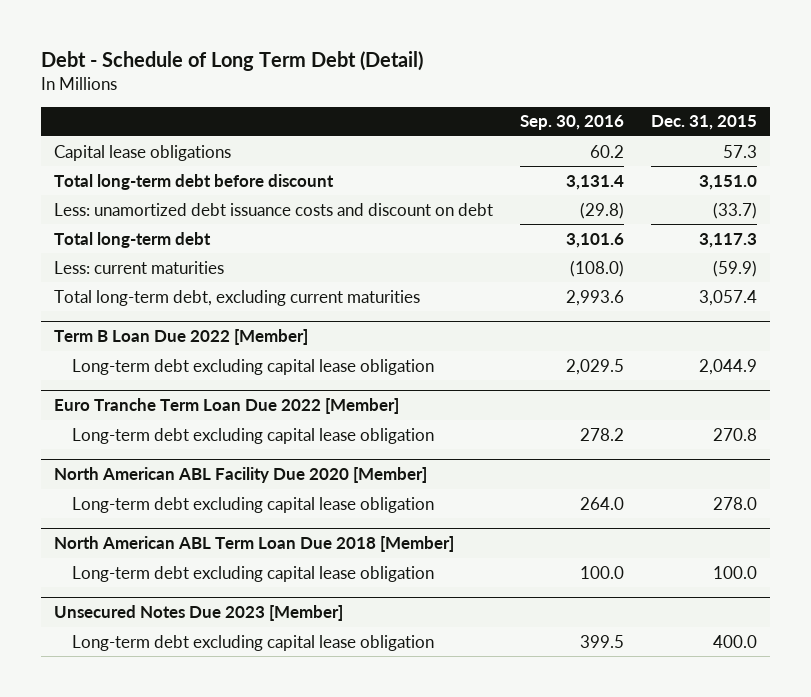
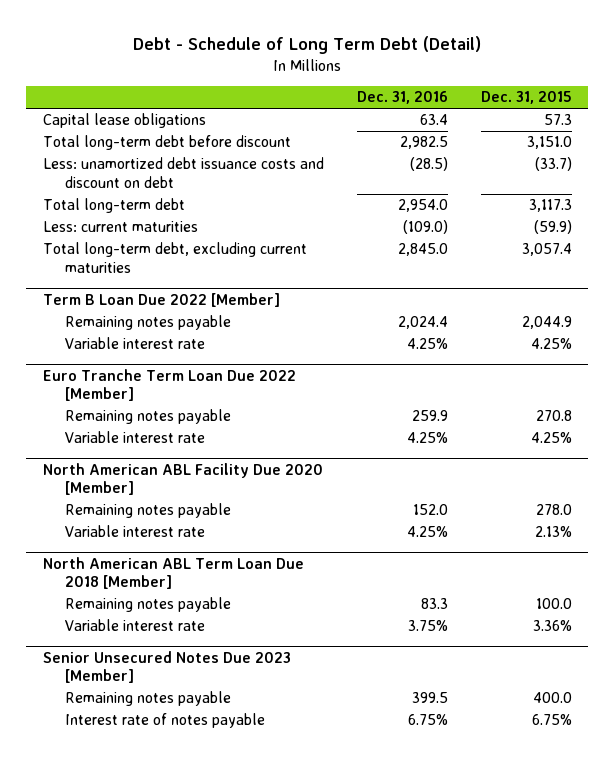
- | Sep. 30, 2016 | Dec. 31, 2015
+ | Dec. 31, 2016 | Dec. 31, 2015
@ Term B Loan Due 2022 [Member]
- Long-term debt excluding capital lease obligation | 2,029.5 | 2,044.9
+ Remaining notes payable | 2,024.4 | 2,044.9
+ Variable interest rate | 4.25% | 4.25%
@ Euro Tranche Term Loan Due 2022 [Member]
- Long-term debt excluding capital lease obligation | 278.2 | 270.8
+ Remaining notes payable | 259.9 | 270.8
+ Variable interest rate | 4.25% | 4.25%
@ North American ABL Facility Due 2020 [Member]
- Long-term debt excluding capital lease obligation | 264.0 | 278.0
+ Remaining notes payable | 152.0 | 278.0
+ Variable interest rate | 4.25% | 2.13%
@ North American ABL Term Loan Due 2018 [Member]
- Long-term debt excluding capital lease obligation | 100.0 | 100.0
- Unsecured Notes Due 2023 [Member]
- Long-term debt excluding capital lease obligation | 399.5 | 400.0
@ North American ABL Term Loan Due 2018 [Member]
+ Remaining notes payable | 83.3 | 100.0
+ Variable interest rate | 3.75% | 3.36%
+ Senior Unsecured Notes Due 2023 [Member]
+ Remaining notes payable | 399.5 | 400.0
+ Interest rate of notes payable | 6.75% | 6.75%

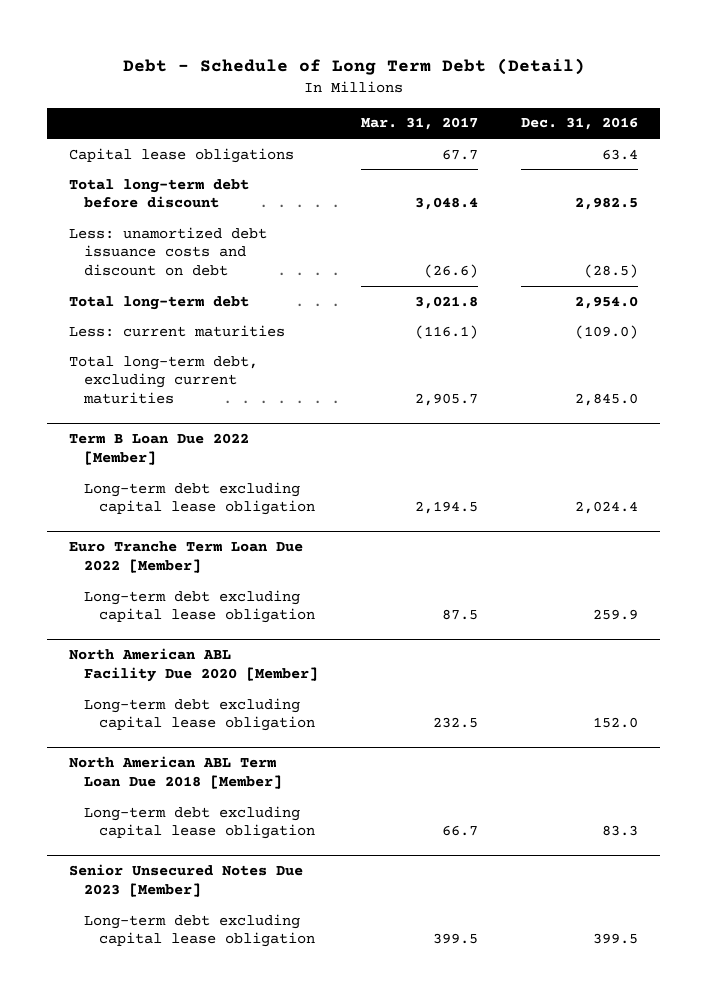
- | Dec. 31, 2016 | Dec. 31, 2015
+ | Mar. 31, 2017 | Dec. 31, 2016
@ Term B Loan Due 2022 [Member]
- Remaining notes payable | 2,024.4 | 2,044.9
- Variable interest rate | 4.25% | 4.25%
+ Long-term debt excluding capital lease obligation | 2,194.5 | 2,024.4
@ Euro Tranche Term Loan Due 2022 [Member]
- Remaining notes payable | 259.9 | 270.8
- Variable interest rate | 4.25% | 4.25%
+ Long-term debt excluding capital lease obligation | 87.5 | 259.9
@ North American ABL Facility Due 2020 [Member]
- Remaining notes payable | 152.0 | 278.0
- Variable interest rate | 4.25% | 2.13%
+ Long-term debt excluding capital lease obligation | 232.5 | 152.0
@ North American ABL Term Loan Due 2018 [Member]
- Remaining notes payable | 83.3 | 100.0
- Variable interest rate | 3.75% | 3.36%
+ Long-term debt excluding capital lease obligation | 66.7 | 83.3
@ Senior Unsecured Notes Due 2023 [Member]
- Remaining notes payable | 399.5 | 400.0
- Interest rate of notes payable | 6.75% | 6.75%
+ Long-term debt excluding capital lease obligation | 399.5 | 399.5

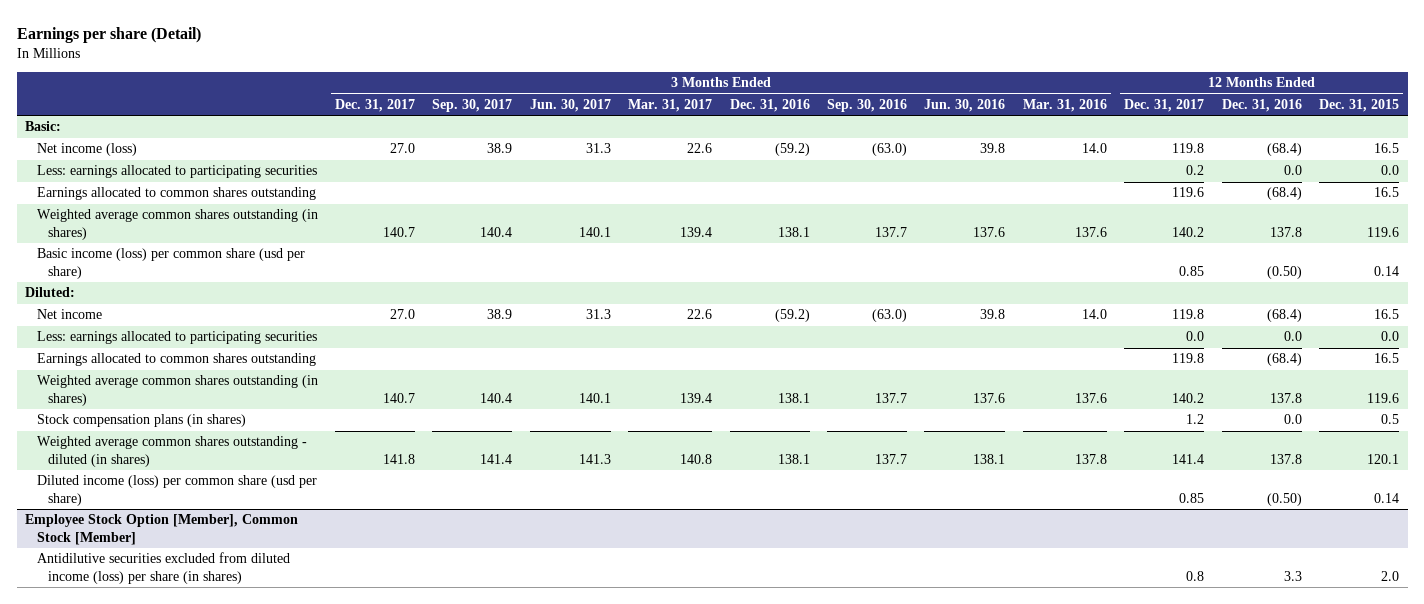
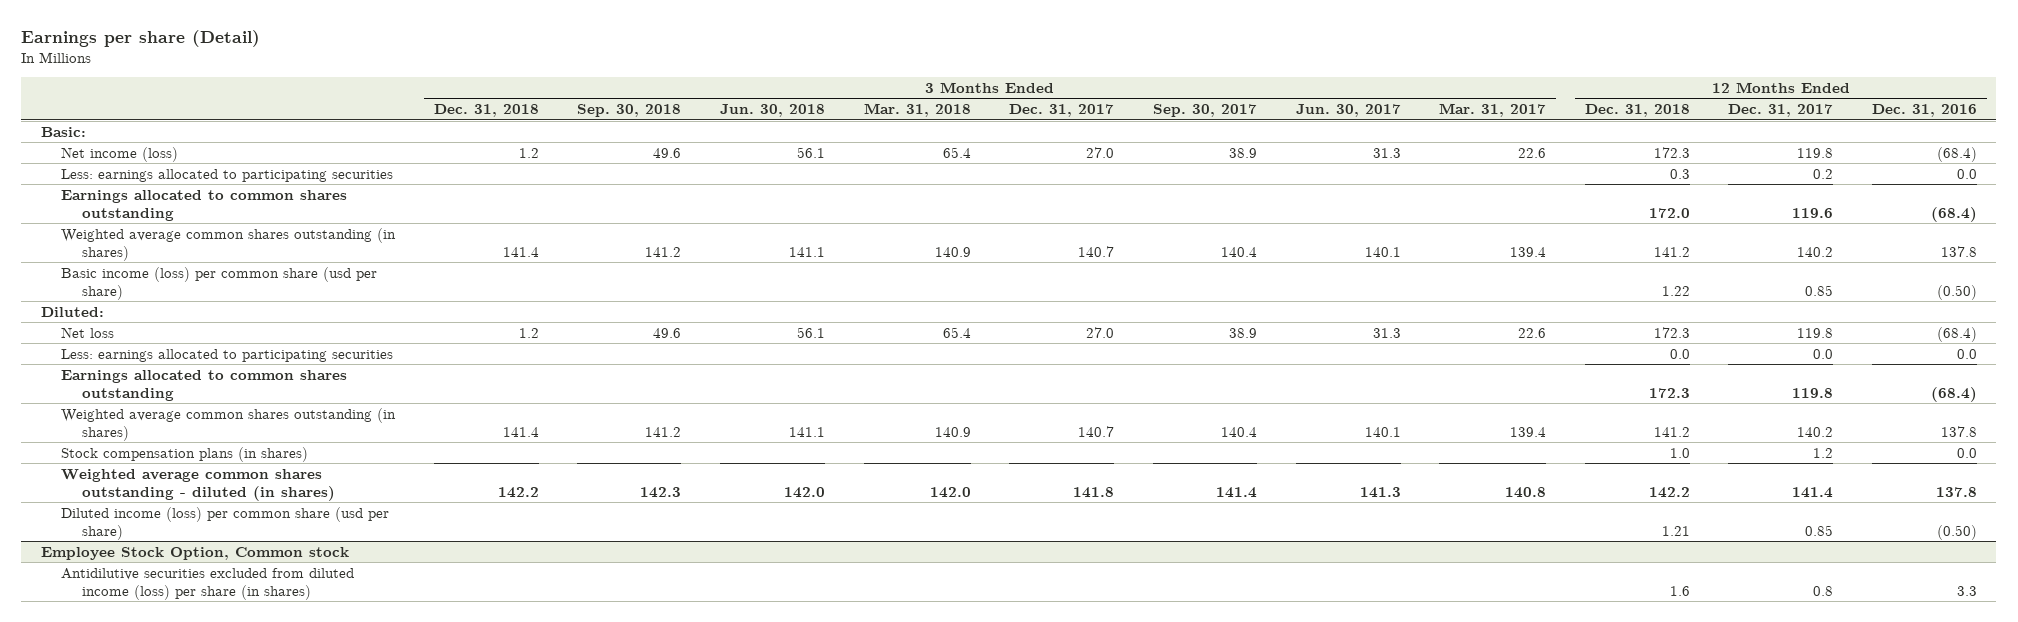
- | 3 Months Ended Dec. 31, 2017 | 3 Months Ended Sep. 30, 2017 | 3 Months Ended Jun. 30, 2017 | 3 Months Ended Mar. 31, 2017 | 3 Months Ended Dec. 31, 2016 | 3 Months Ended Sep. 30, 2016 | 3 Months Ended Jun. 30, 2016 | 3 Months Ended Mar. 31, 2016 | 12 Months Ended Dec. 31, 2017 | 12 Months Ended Dec. 31, 2016 | 12 Months Ended Dec. 31, 2015
+ | 3 Months Ended Dec. 31, 2018 | 3 Months Ended Sep. 30, 2018 | 3 Months Ended Jun. 30, 2018 | 3 Months Ended Mar. 31, 2018 | 3 Months Ended Dec. 31, 2017 | 3 Months Ended Sep. 30, 2017 | 3 Months Ended Jun. 30, 2017 | 3 Months Ended Mar. 31, 2017 | 12 Months Ended Dec. 31, 2018 | 12 Months Ended Dec. 31, 2017 | 12 Months Ended Dec. 31, 2016
- Net income | 27.0 | 38.9 | 31.3 | 22.6 | (59.2) | (63.0) | 39.8 | 14.0 | 119.8 | (68.4) | 16.5
+ Net loss | 1.2 | 49.6 | 56.1 | 65.4 | 27.0 | 38.9 | 31.3 | 22.6 | 172.3 | 119.8 | (68.4)
- Employee Stock Option [Member], Common Stock [Member]
+ Employee Stock Option, Common stock

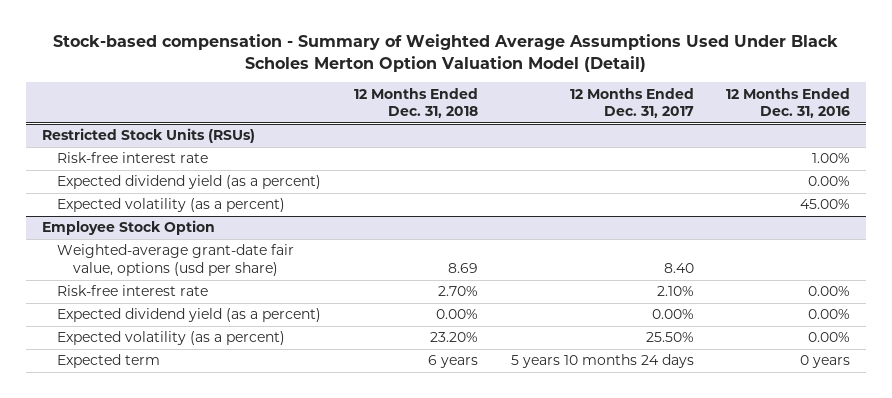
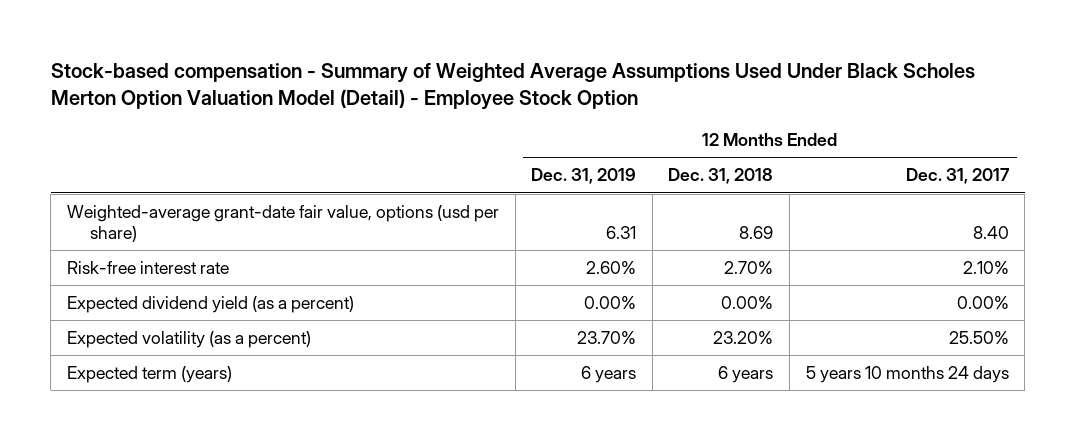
- Stock-based compensation - Summary of Weighted Average Assumptions Used Under Black Scholes Merton Option Valuation Model (Detail)
+ Stock-based compensation - Summary of Weighted Average Assumptions Used Under Black Scholes Merton Option Valuation Model (Detail) - Employee Stock Option
- | 12 Months Ended Dec. 31, 2018 | 12 Months Ended Dec. 31, 2017 | 12 Months Ended Dec. 31, 2016
+ | 12 Months Ended Dec. 31, 2019 | 12 Months Ended Dec. 31, 2018 | 12 Months Ended Dec. 31, 2017
- Restricted Stock Units (RSUs)
- Risk-free interest rate | | | 1.00%
- Expected dividend yield (as a percent) | | | 0.00%
- Expected volatility (as a percent) | | | 45.00%
- Employee Stock Option
- Expected term | 6 years | 5 years 10 months 24 days | 0 years
+ Expected term (years) | 6 years | 6 years | 5 years 10 months 24 days

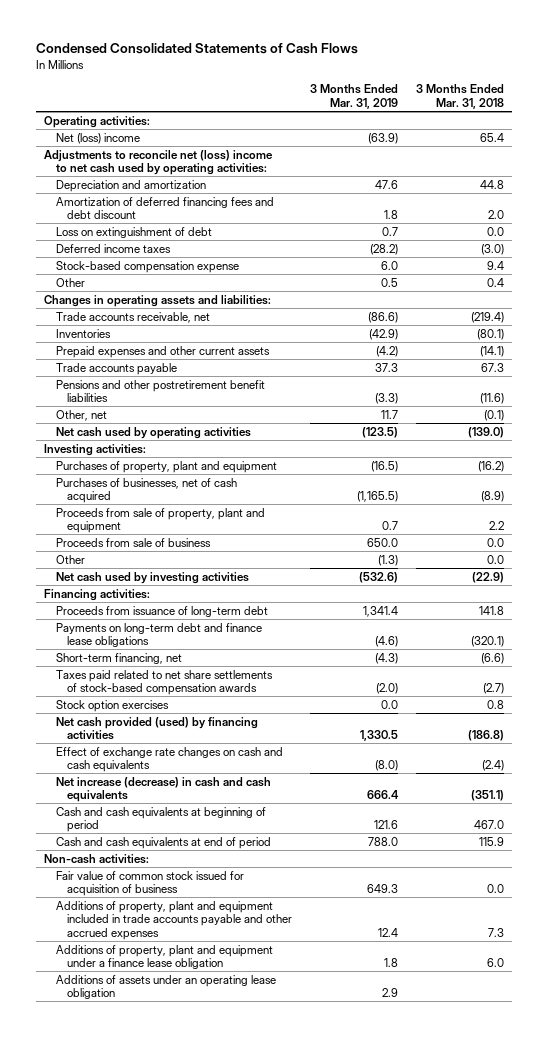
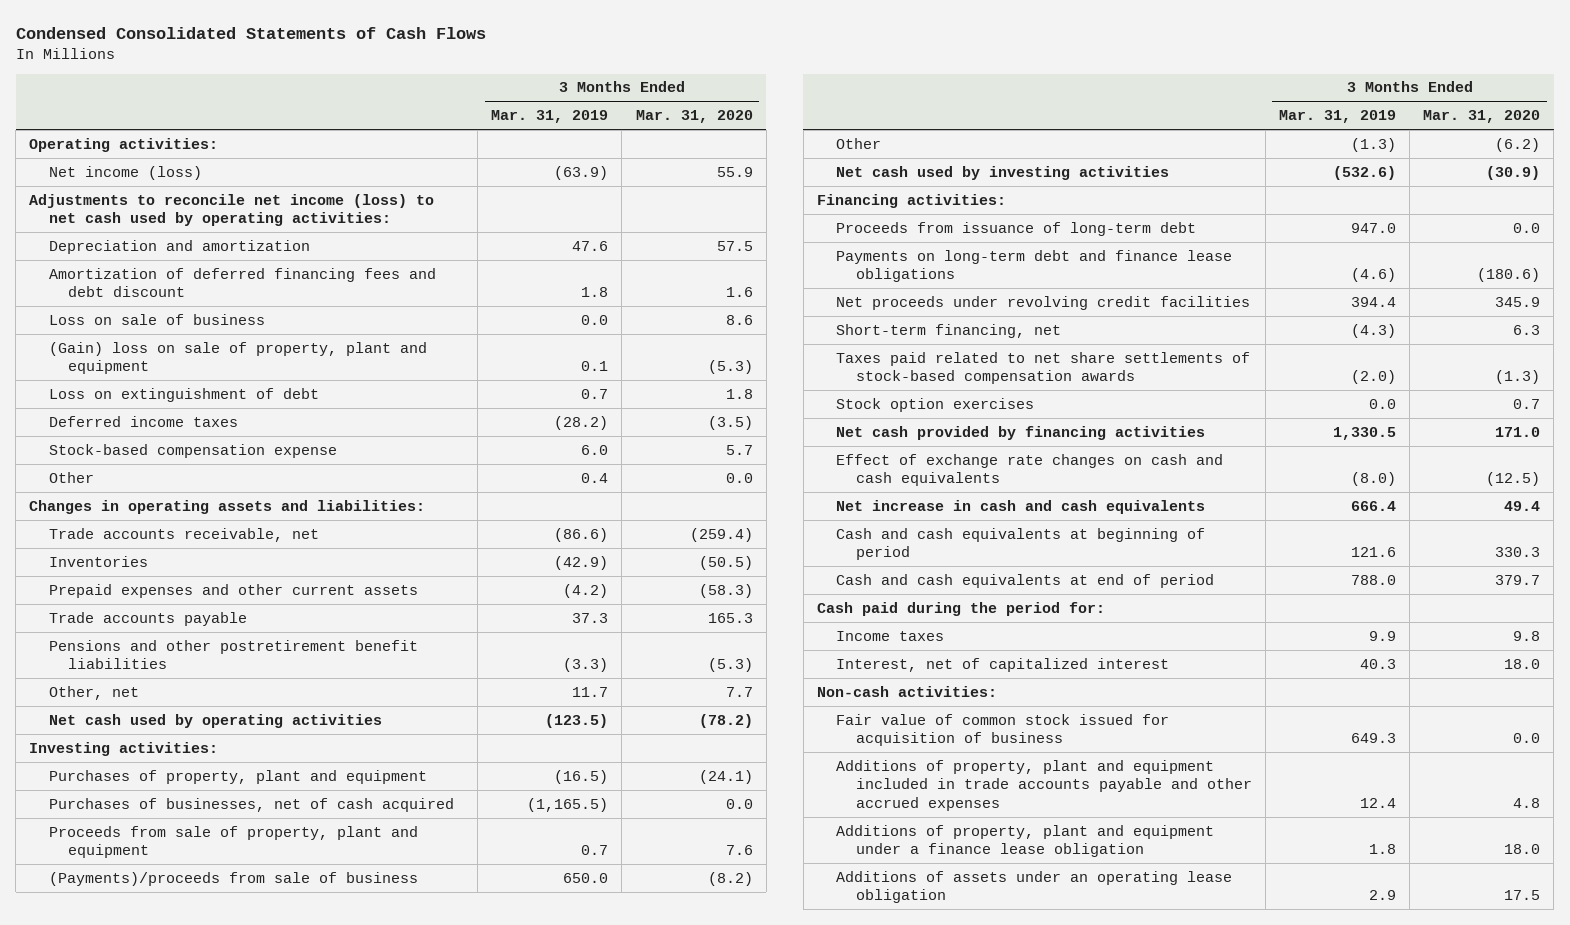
- | 3 Months Ended Mar. 31, 2019 | 3 Months Ended Mar. 31, 2018
+ | 3 Months Ended Mar. 31, 2019 | 3 Months Ended Mar. 31, 2020
- Net (loss) income | (63.9) | 65.4
- Adjustments to reconcile net (loss) income to net cash used by operating activities:
+ Net income (loss) | (63.9) | 55.9
+ Adjustments to reconcile net income (loss) to net cash used by operating activities:
+ Loss on sale of business | 0.0 | 8.6
+ (Gain) loss on sale of property, plant and equipment | 0.1 | (5.3)
- Other | 0.5 | 0.4
+ Other | 0.4 | 0.0
- Proceeds from sale of business | 650.0 | 0.0
+ (Payments)/proceeds from sale of business | 650.0 | (8.2)
- Proceeds from issuance of long-term debt | 1,341.4 | 141.8
+ Proceeds from issuance of long-term debt | 947.0 | 0.0
+ Net proceeds under revolving credit facilities | 394.4 | 345.9
- Net cash provided (used) by financing activities | 1,330.5 | (186.8)
+ Net cash provided by financing activities | 1,330.5 | 171.0
- Net increase (decrease) in cash and cash equivalents | 666.4 | (351.1)
+ Net increase in cash and cash equivalents | 666.4 | 49.4
+ Cash paid during the period for:
+ Income taxes | 9.9 | 9.8
+ Interest, net of capitalized interest | 40.3 | 18.0

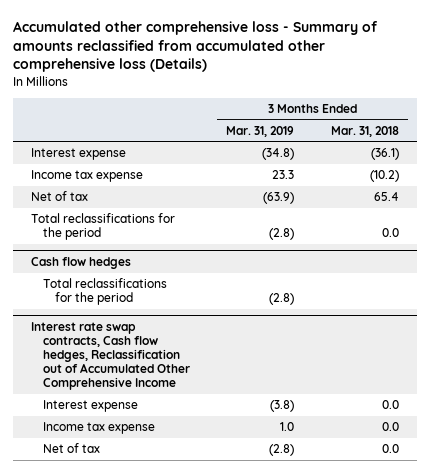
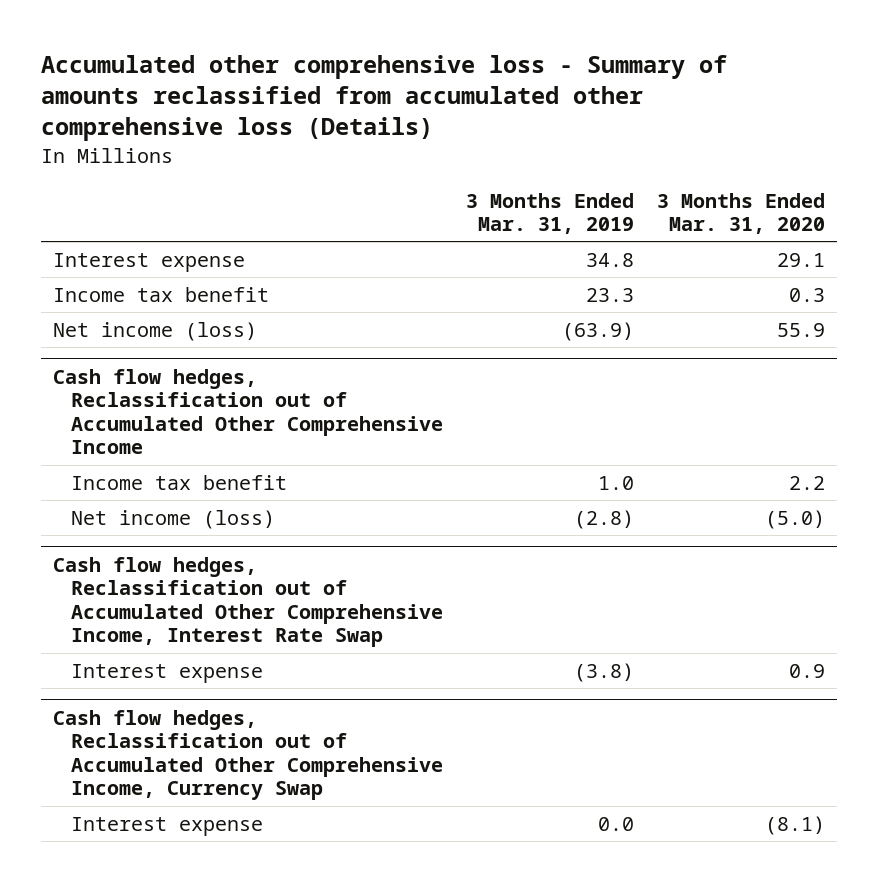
- | 3 Months Ended Mar. 31, 2019 | 3 Months Ended Mar. 31, 2018
+ | 3 Months Ended Mar. 31, 2019 | 3 Months Ended Mar. 31, 2020
- Interest expense | (34.8) | (36.1)
- Income tax expense | 23.3 | (10.2)
- Net of tax | (63.9) | 65.4
- Total reclassifications for the period | (2.8) | 0.0
- Cash flow hedges
- Total reclassifications for the period | (2.8) |
- Interest rate swap contracts, Cash flow hedges, Reclassification out of Accumulated Other Comprehensive Income
+ Interest expense | 34.8 | 29.1
+ Income tax benefit | 23.3 | 0.3
+ Net income (loss) | (63.9) | 55.9
+ Cash flow hedges, Reclassification out of Accumulated Other Comprehensive Income
+ Income tax benefit | 1.0 | 2.2
+ Net income (loss) | (2.8) | (5.0)
+ Cash flow hedges, Reclassification out of Accumulated Other Comprehensive Income, Interest Rate Swap
- Income tax expense | 1.0 | 0.0
- Net of tax | (2.8) | 0.0
+ Cash flow hedges, Reclassification out of Accumulated Other Comprehensive Income, Currency Swap
+ Interest expense | 0.0 | (8.1)

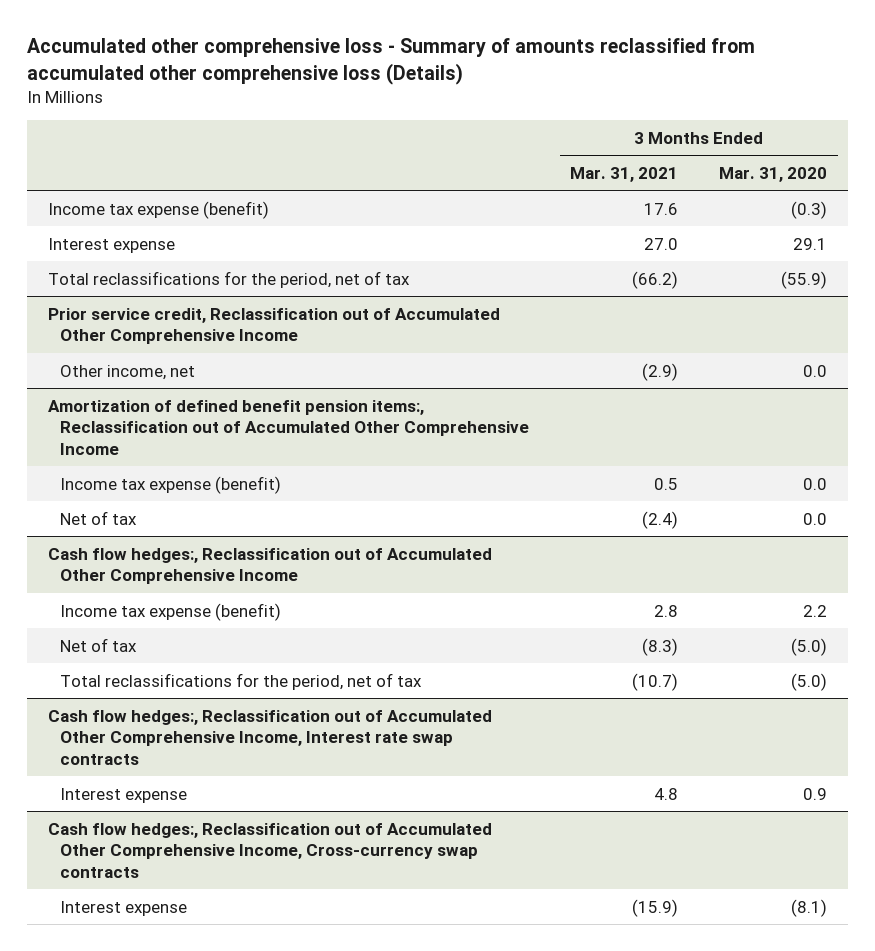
- | 3 Months Ended Mar. 31, 2019 | 3 Months Ended Mar. 31, 2020
+ | 3 Months Ended Mar. 31, 2021 | 3 Months Ended Mar. 31, 2020
+ Income tax expense (benefit) | 17.6 | (0.3)
- Income tax benefit | 23.3 | 0.3
- Net income (loss) | (63.9) | 55.9
- Cash flow hedges, Reclassification out of Accumulated Other Comprehensive Income
- Income tax benefit | 1.0 | 2.2
- Net income (loss) | (2.8) | (5.0)
- Cash flow hedges, Reclassification out of Accumulated Other Comprehensive Income, Interest Rate Swap
+ Total reclassifications for the period, net of tax | (66.2) | (55.9)
+ Prior service credit, Reclassification out of Accumulated Other Comprehensive Income
+ Other income, net | (2.9) | 0.0
+ Amortization of defined benefit pension items:, Reclassification out of Accumulated Other Comprehensive Income
+ Income tax expense (benefit) | 0.5 | 0.0
+ Net of tax | (2.4) | 0.0
+ Cash flow hedges:, Reclassification out of Accumulated Other Comprehensive Income
+ Income tax expense (benefit) | 2.8 | 2.2
+ Net of tax | (8.3) | (5.0)
+ Total reclassifications for the period, net of tax | (10.7) | (5.0)
+ Cash flow hedges:, Reclassification out of Accumulated Other Comprehensive Income, Interest rate swap contracts
- Cash flow hedges, Reclassification out of Accumulated Other Comprehensive Income, Currency Swap
+ Cash flow hedges:, Reclassification out of Accumulated Other Comprehensive Income, Cross-currency swap contracts

